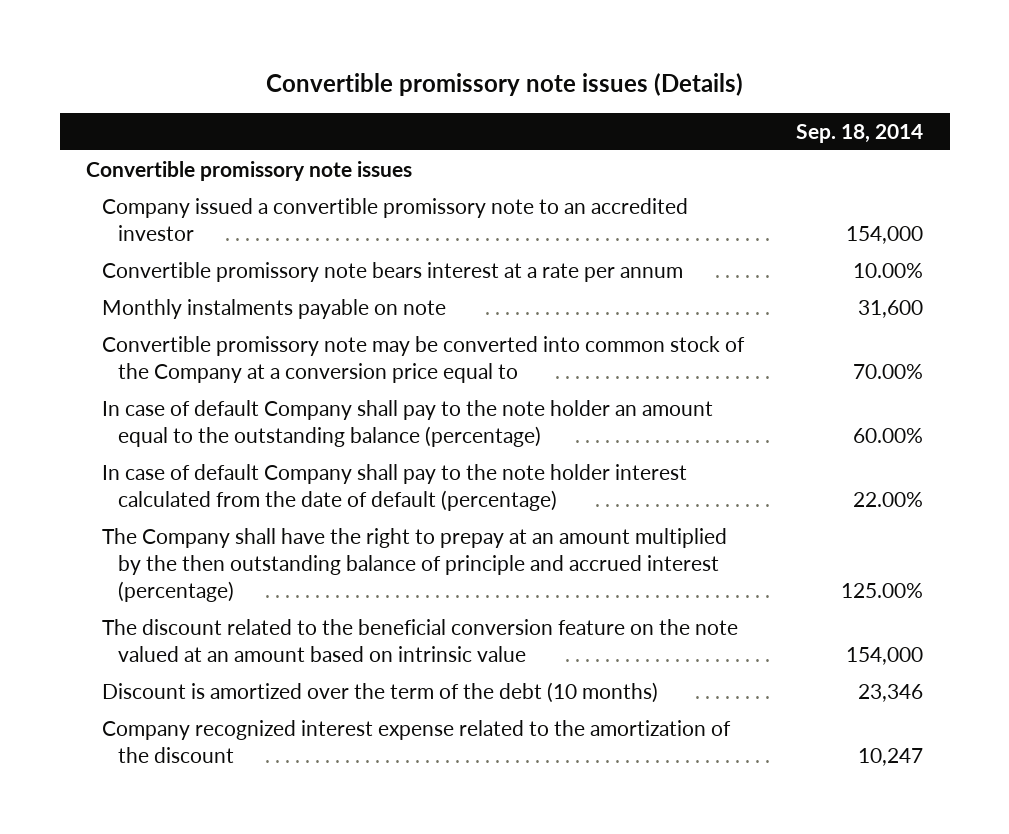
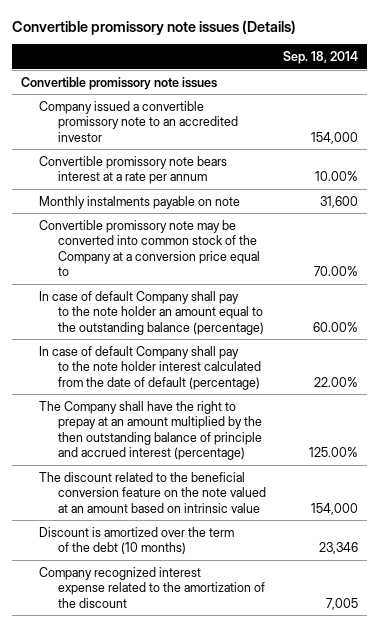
- Company recognized interest expense related to the amortization of the discount | 10,247
+ Company recognized interest expense related to the amortization of the discount | 7,005

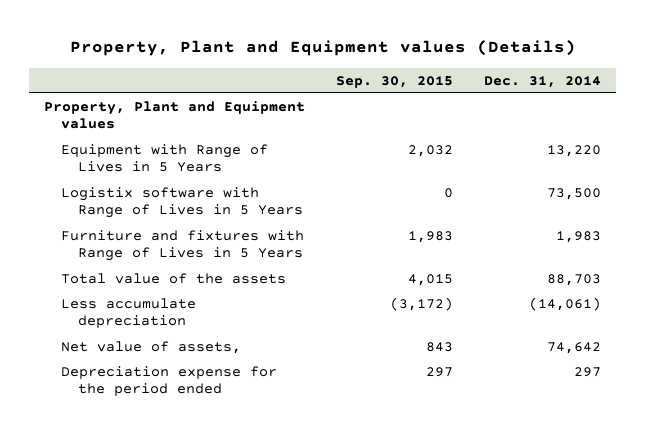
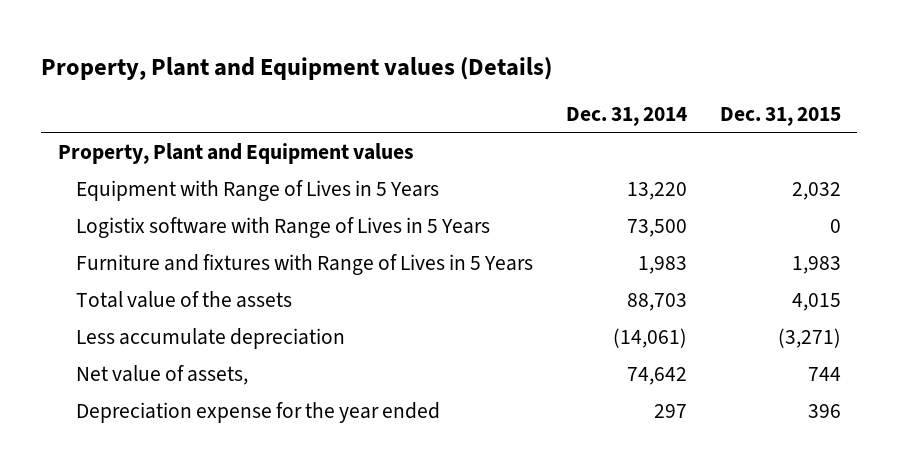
- | Sep. 30, 2015 | Dec. 31, 2014
+ | Dec. 31, 2014 | Dec. 31, 2015
- Depreciation expense for the period ended | 297 | 297
+ Depreciation expense for the year ended | 297 | 396

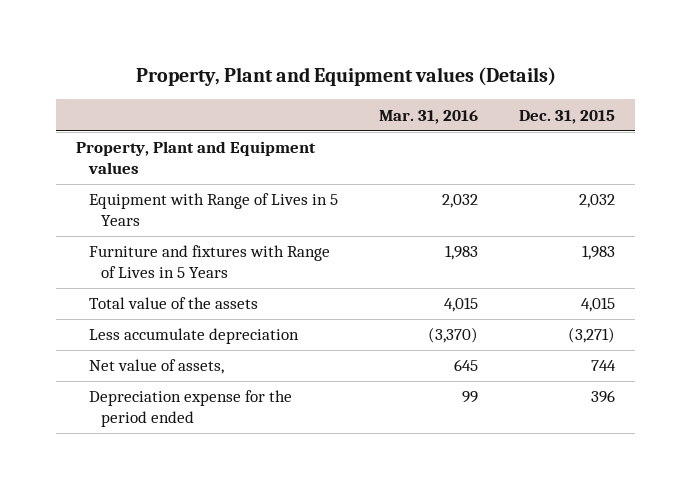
- | Dec. 31, 2014 | Dec. 31, 2015
+ | Mar. 31, 2016 | Dec. 31, 2015
- Logistix software with Range of Lives in 5 Years | 73,500 | 0
- Depreciation expense for the year ended | 297 | 396
+ Depreciation expense for the period ended | 99 | 396

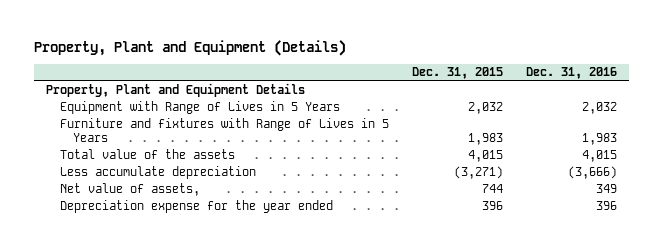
- Property, Plant and Equipment values (Details)
+ Property, Plant and Equipment (Details)
- | Mar. 31, 2016 | Dec. 31, 2015
+ | Dec. 31, 2015 | Dec. 31, 2016
- Property, Plant and Equipment values
+ Property, Plant and Equipment Details
- Depreciation expense for the period ended | 99 | 396
+ Depreciation expense for the year ended | 396 | 396

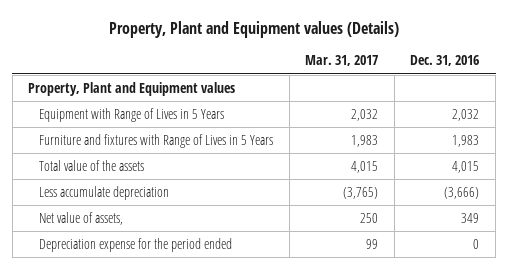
- Property, Plant and Equipment (Details)
+ Property, Plant and Equipment values (Details)
- | Dec. 31, 2015 | Dec. 31, 2016
+ | Mar. 31, 2017 | Dec. 31, 2016
- Property, Plant and Equipment Details
+ Property, Plant and Equipment values
- Depreciation expense for the year ended | 396 | 396
+ Depreciation expense for the period ended | 99 | 0

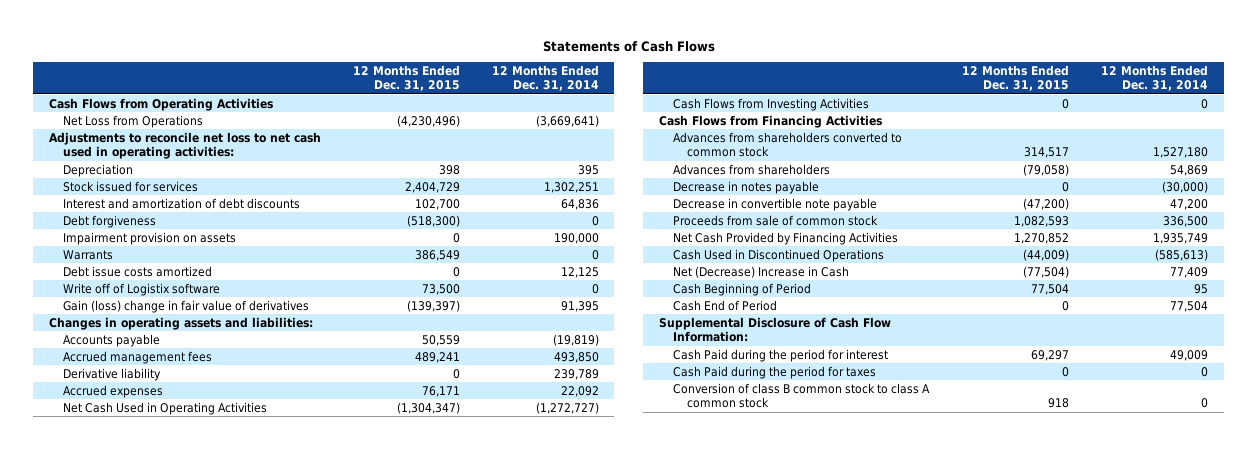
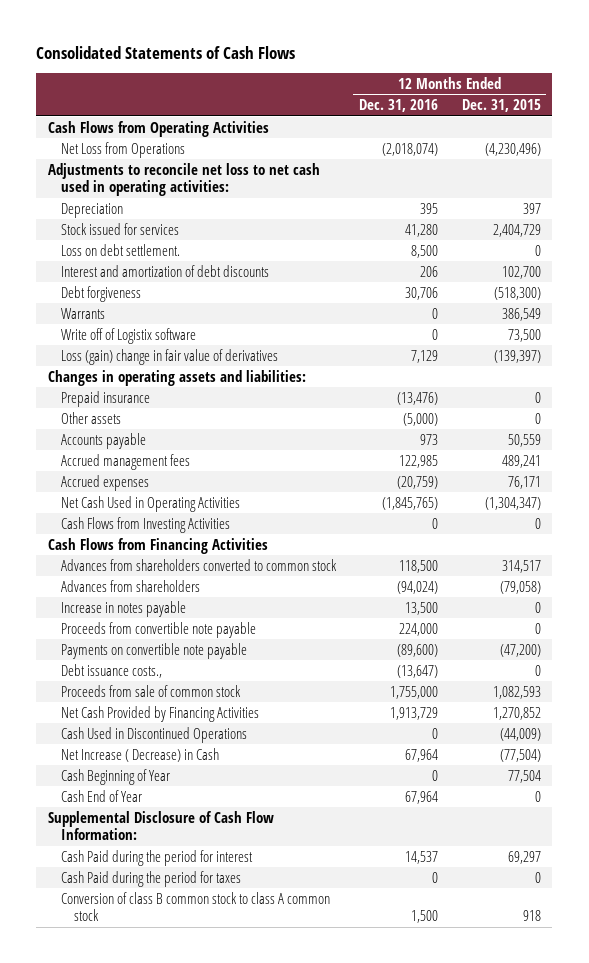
- Statements of Cash Flows
+ Consolidated Statements of Cash Flows
- | 12 Months Ended Dec. 31, 2015 | 12 Months Ended Dec. 31, 2014
+ | 12 Months Ended Dec. 31, 2016 | 12 Months Ended Dec. 31, 2015
- Depreciation | 398 | 395
+ Depreciation | 395 | 397
+ Loss on debt settlement. | 8,500 | 0
- Impairment provision on assets | 0 | 190,000
- Debt issue costs amortized | 0 | 12,125
- Gain (loss) change in fair value of derivatives | (139,397) | 91,395
+ Loss (gain) change in fair value of derivatives | 7,129 | (139,397)
+ Prepaid insurance | (13,476) | 0
+ Other assets | (5,000) | 0
- Derivative liability | 0 | 239,789
- Decrease in notes payable | 0 | (30,000)
- Decrease in convertible note payable | (47,200) | 47,200
+ Increase in notes payable | 13,500 | 0
+ Proceeds from convertible note payable | 224,000 | 0
+ Payments on convertible note payable | (89,600) | (47,200)
+ Debt issuance costs., | (13,647) | 0
- Net (Decrease) Increase in Cash | (77,504) | 77,409
- Cash Beginning of Period | 77,504 | 95
- Cash End of Period | 0 | 77,504
+ Net Increase ( Decrease) in Cash | 67,964 | (77,504)
+ Cash Beginning of Year | 0 | 77,504
+ Cash End of Year | 67,964 | 0

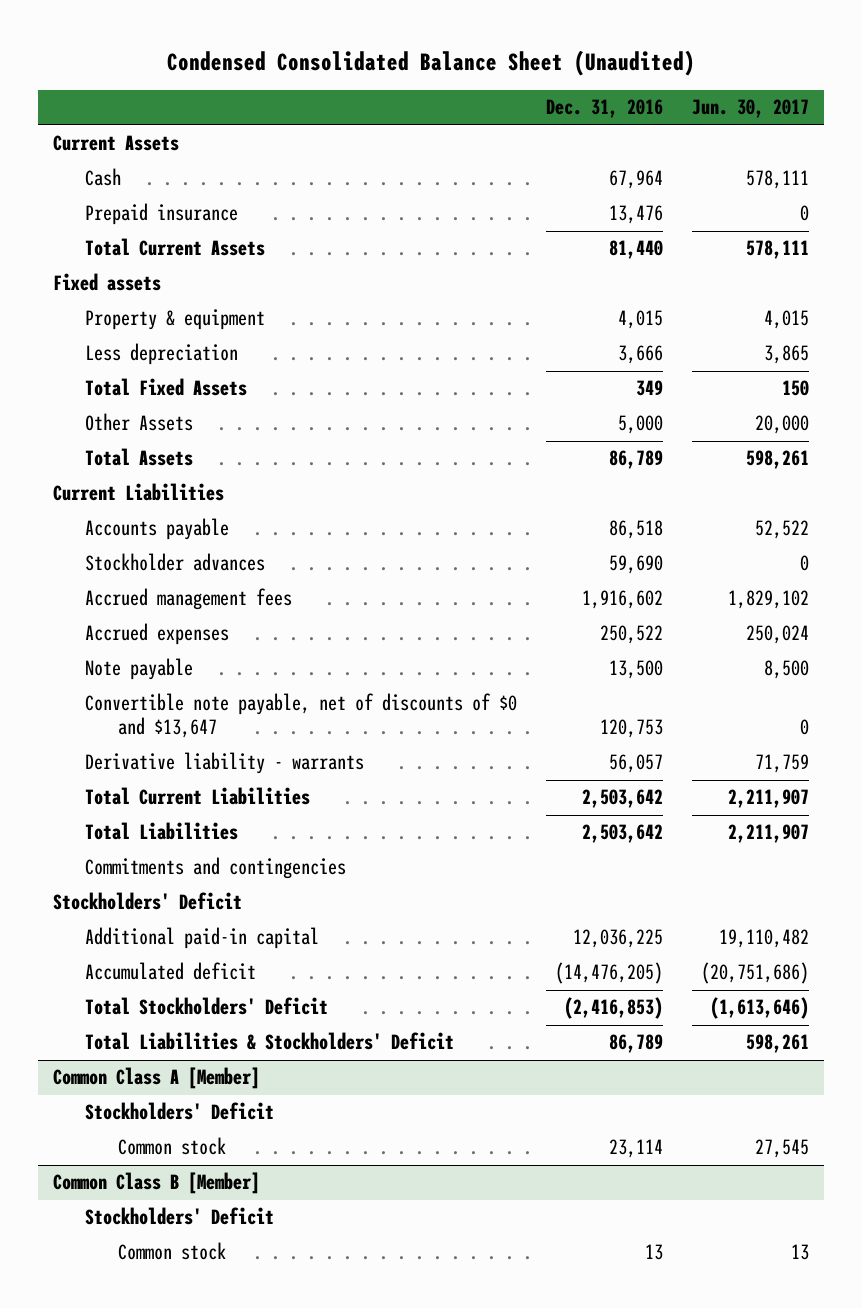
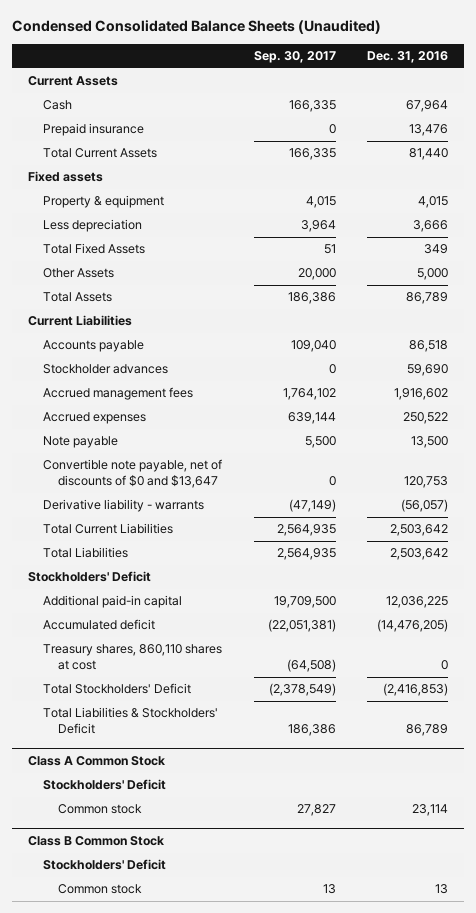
- Condensed Consolidated Balance Sheet (Unaudited)
+ Condensed Consolidated Balance Sheets (Unaudited)
- | Dec. 31, 2016 | Jun. 30, 2017
+ | Sep. 30, 2017 | Dec. 31, 2016
- Derivative liability - warrants | 56,057 | 71,759
+ Derivative liability - warrants | (47,149) | (56,057)
- Commitments and contingencies
+ Treasury shares, 860,110 shares at cost | (64,508) | 0
- Common Class A [Member]
+ Class A Common Stock
- Common Class B [Member]
+ Class B Common Stock

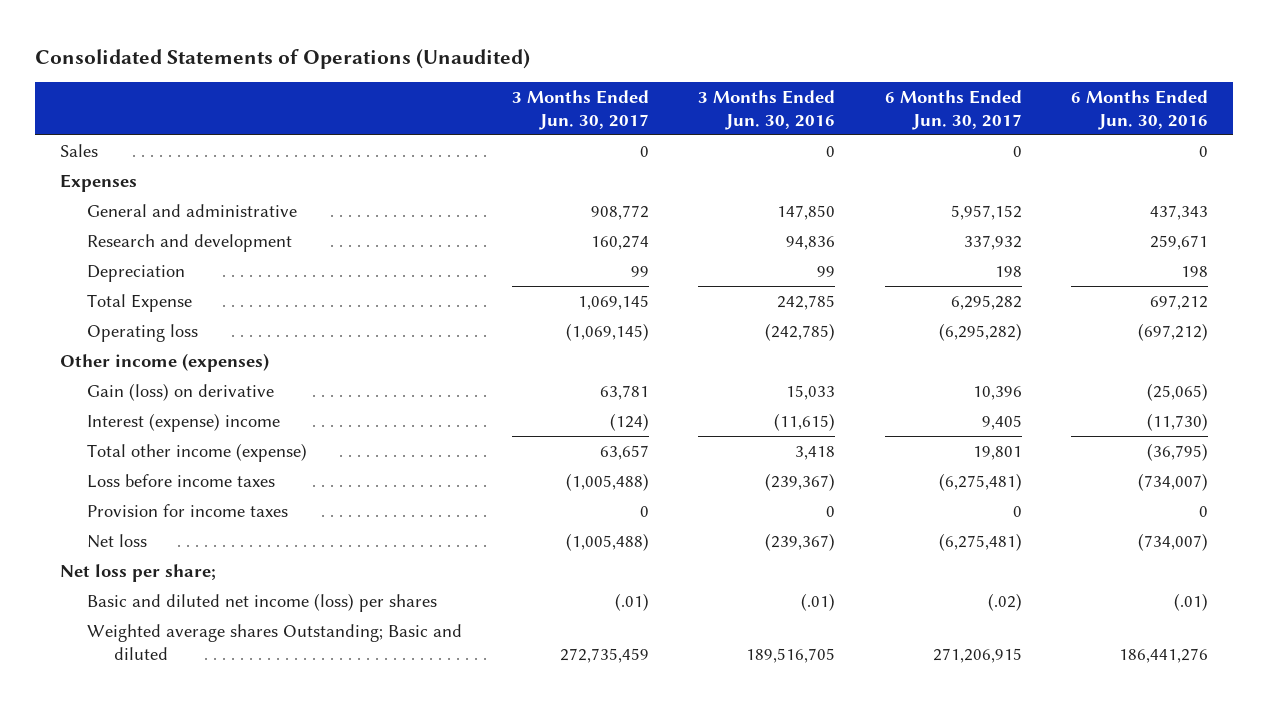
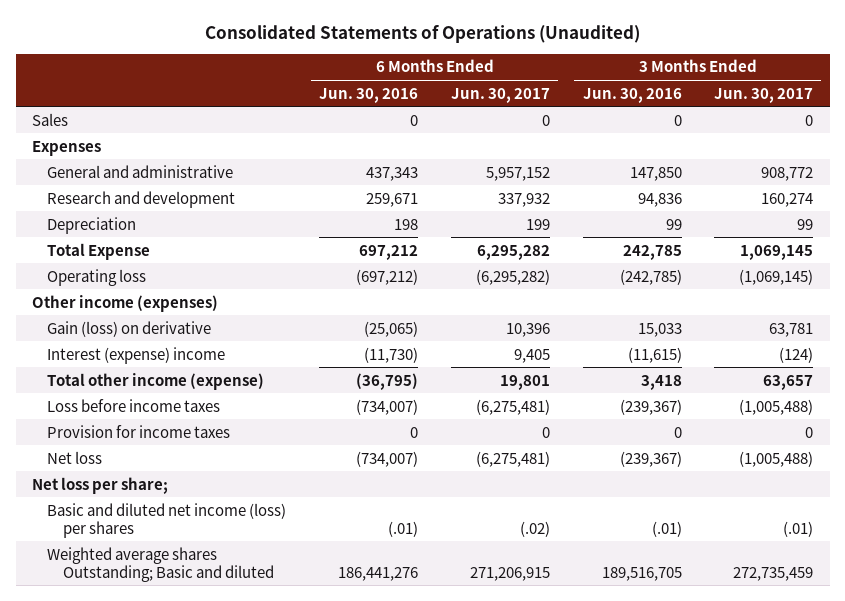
- | 3 Months Ended Jun. 30, 2017 | 3 Months Ended Jun. 30, 2016 | 6 Months Ended Jun. 30, 2017 | 6 Months Ended Jun. 30, 2016
+ | 6 Months Ended Jun. 30, 2016 | 6 Months Ended Jun. 30, 2017 | 3 Months Ended Jun. 30, 2016 | 3 Months Ended Jun. 30, 2017
- Depreciation | 99 | 99 | 198 | 198
+ Depreciation | 198 | 199 | 99 | 99

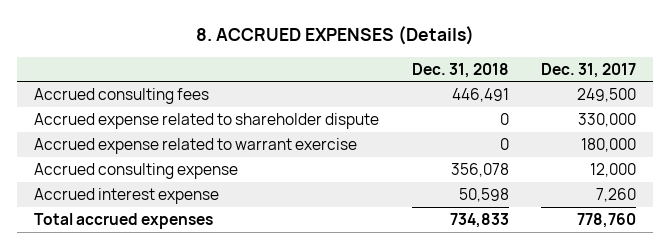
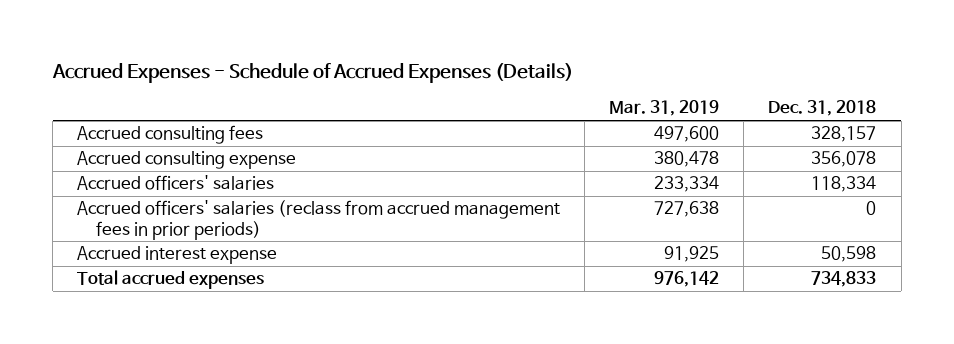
- 8. ACCRUED EXPENSES (Details)
+ Accrued Expenses - Schedule of Accrued Expenses (Details)
- | Dec. 31, 2018 | Dec. 31, 2017
+ | Mar. 31, 2019 | Dec. 31, 2018
- Accrued consulting fees | 446,491 | 249,500
- Accrued expense related to shareholder dispute | 0 | 330,000
- Accrued expense related to warrant exercise | 0 | 180,000
+ Accrued consulting fees | 497,600 | 328,157
+ Accrued officers' salaries | 233,334 | 118,334
+ Accrued officers' salaries (reclass from accrued management fees in prior periods) | 727,638 | 0

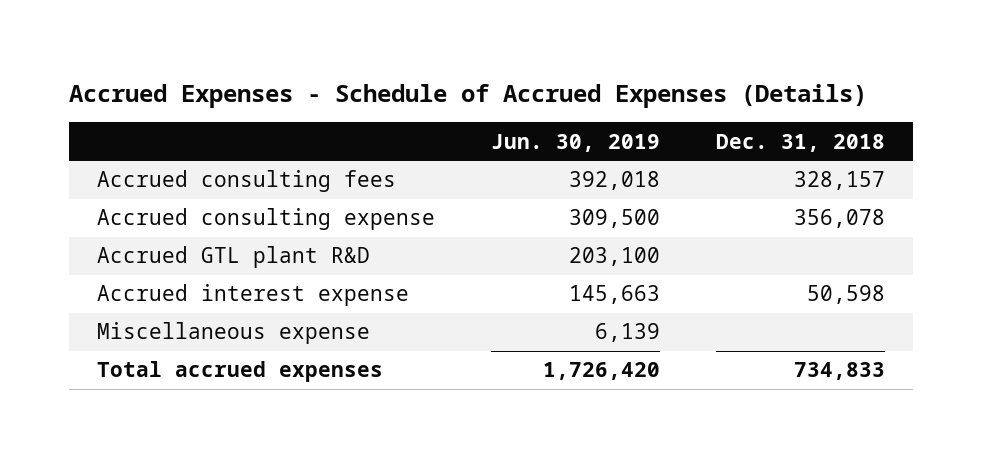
- | Mar. 31, 2019 | Dec. 31, 2018
+ | Jun. 30, 2019 | Dec. 31, 2018
- Accrued officers' salaries | 233,334 | 118,334
- Accrued officers' salaries (reclass from accrued management fees in prior periods) | 727,638 | 0
+ Accrued GTL plant R&D | 203,100 |
+ Miscellaneous expense | 6,139 |

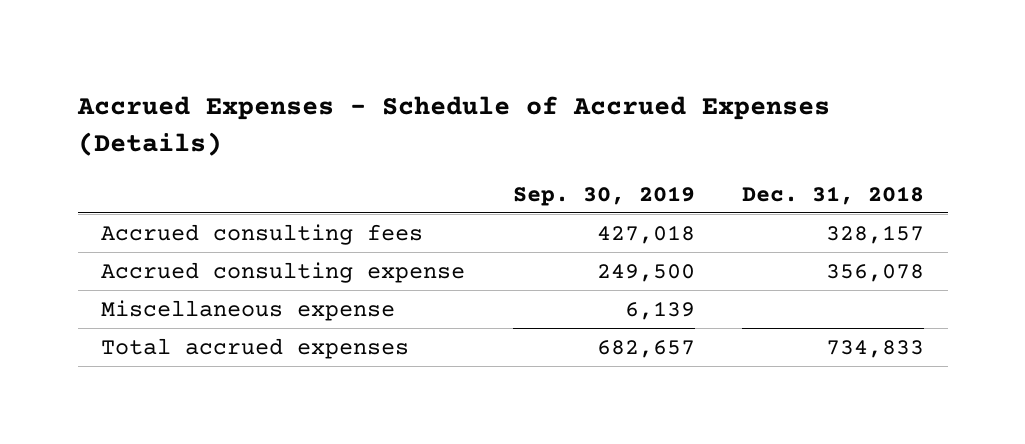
- | Jun. 30, 2019 | Dec. 31, 2018
+ | Sep. 30, 2019 | Dec. 31, 2018
- Accrued GTL plant R&D | 203,100 |
- Accrued interest expense | 145,663 | 50,598

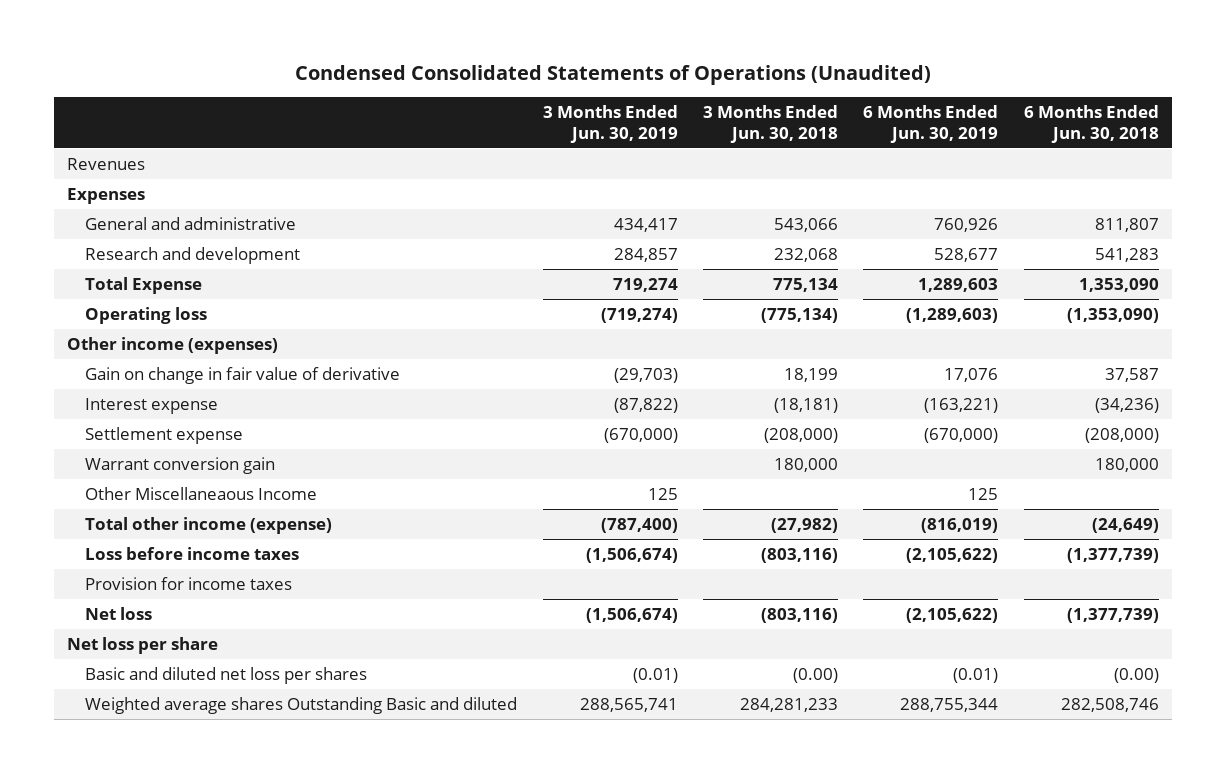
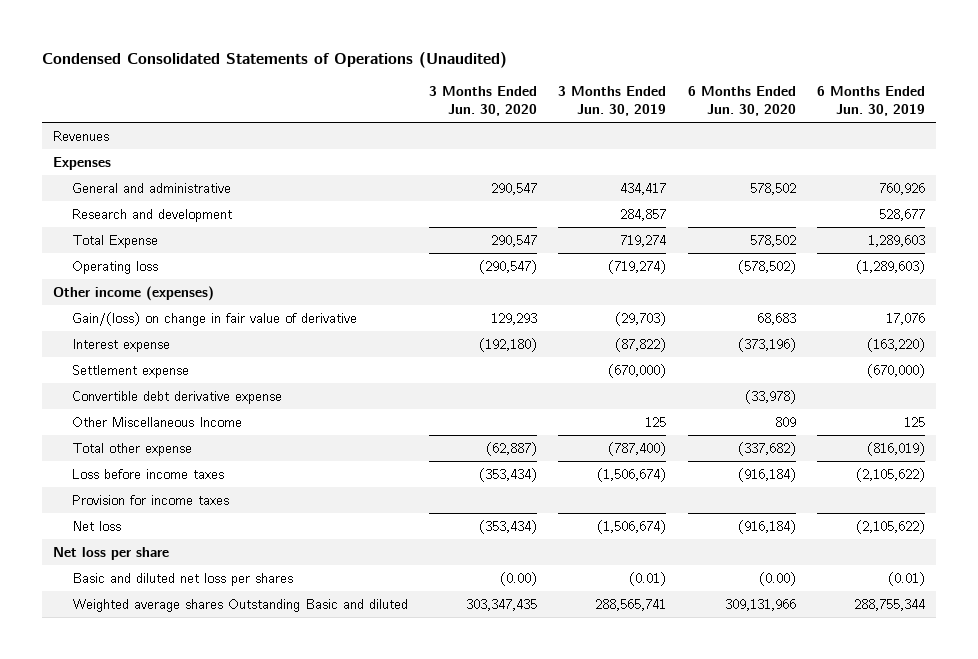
- | 3 Months Ended Jun. 30, 2019 | 3 Months Ended Jun. 30, 2018 | 6 Months Ended Jun. 30, 2019 | 6 Months Ended Jun. 30, 2018
+ | 3 Months Ended Jun. 30, 2020 | 3 Months Ended Jun. 30, 2019 | 6 Months Ended Jun. 30, 2020 | 6 Months Ended Jun. 30, 2019
- Gain on change in fair value of derivative | (29,703) | 18,199 | 17,076 | 37,587
- Interest expense | (87,822) | (18,181) | (163,221) | (34,236)
+ Gain/(loss) on change in fair value of derivative | 129,293 | (29,703) | 68,683 | 17,076
+ Interest expense | (192,180) | (87,822) | (373,196) | (163,220)
- Warrant conversion gain | | 180,000 | | 180,000
- Other Miscellaneaous Income | 125 | | 125 |
- Total other income (expense) | (787,400) | (27,982) | (816,019) | (24,649)
+ Convertible debt derivative expense | | | (33,978) |
+ Other Miscellaneous Income | | 125 | 809 | 125
+ Total other expense | (62,887) | (787,400) | (337,682) | (816,019)

